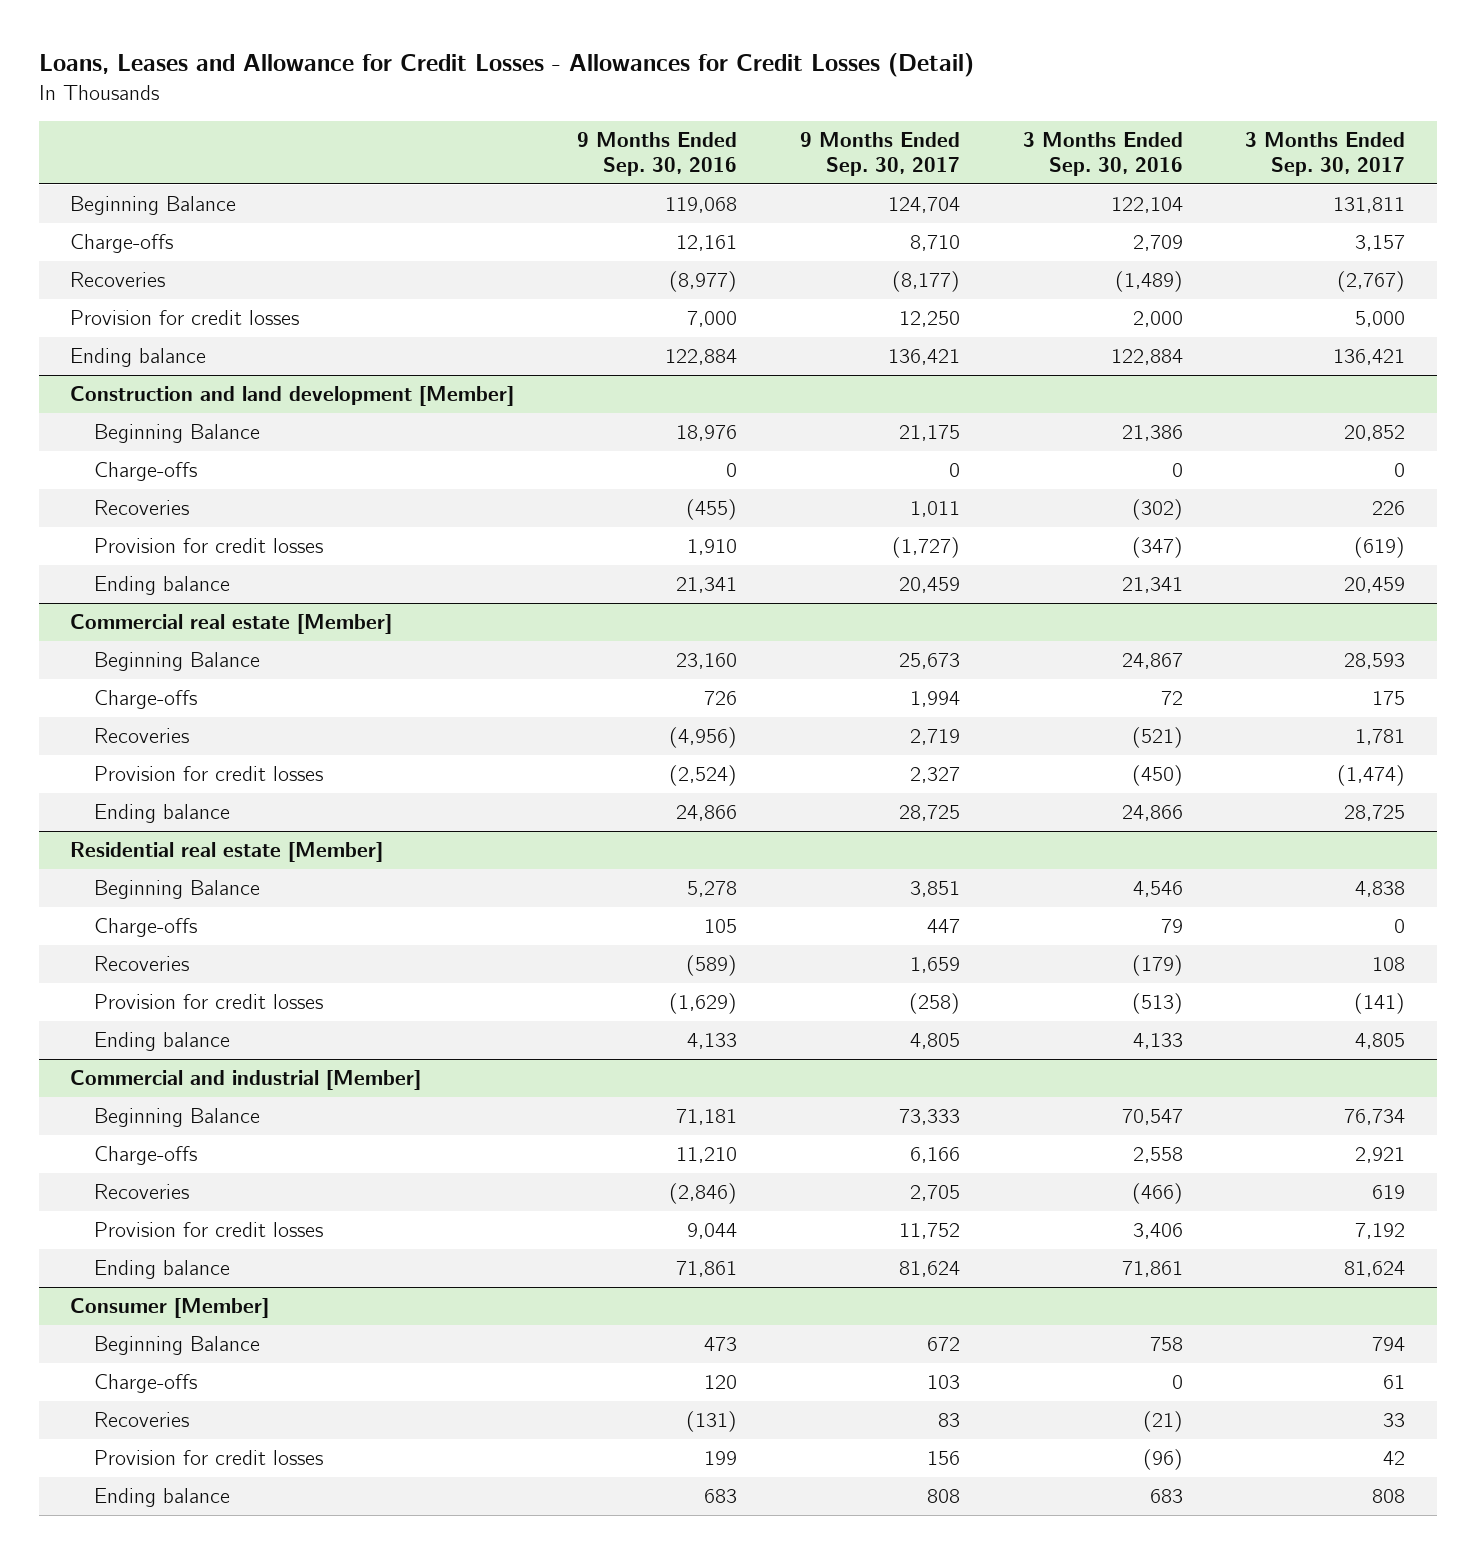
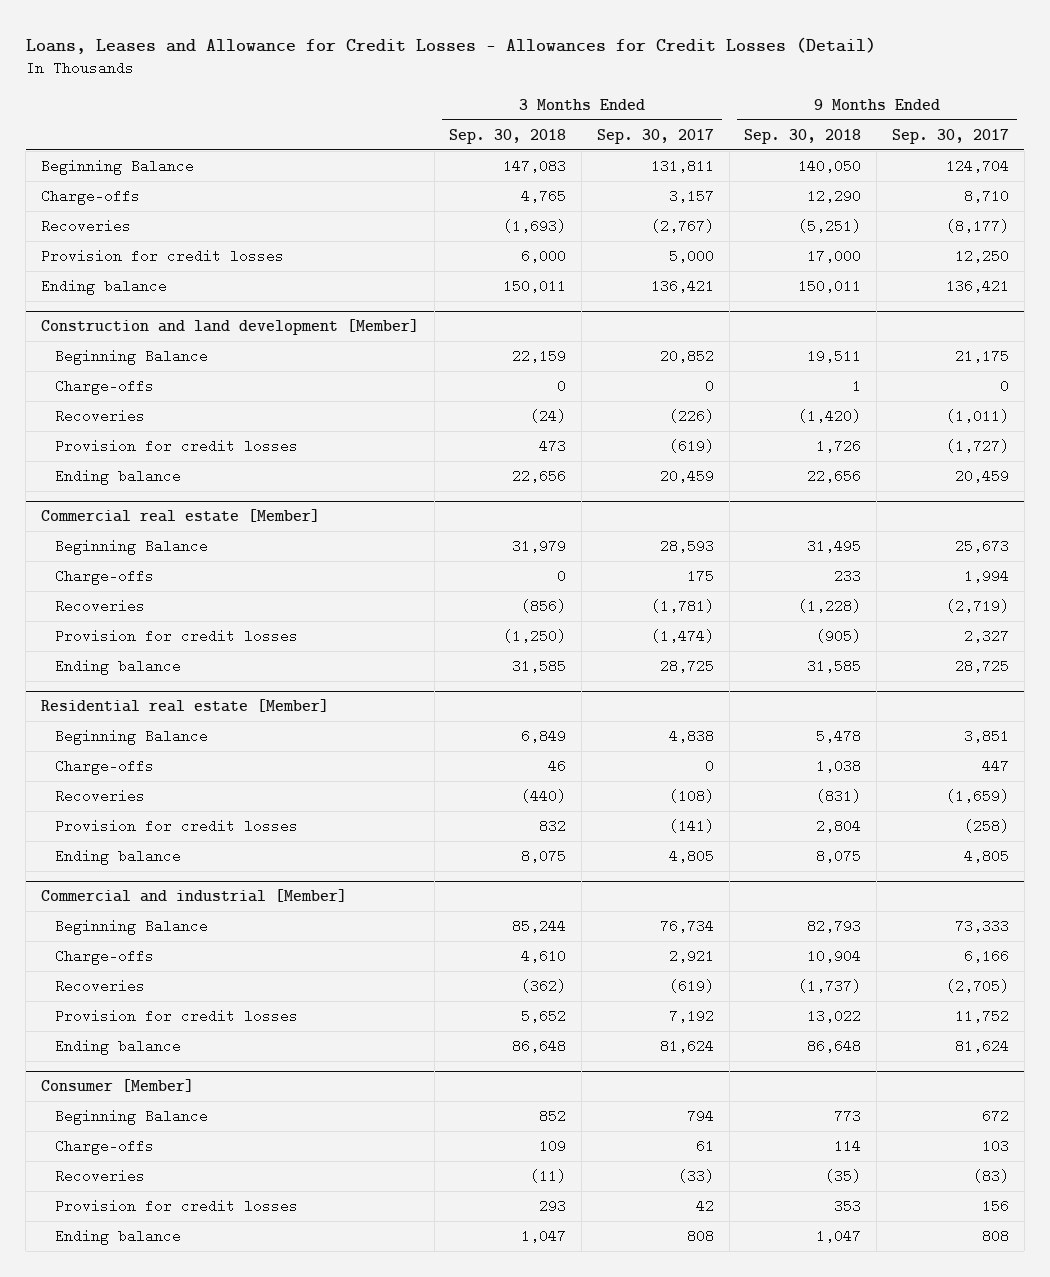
- | 9 Months Ended Sep. 30, 2016 | 9 Months Ended Sep. 30, 2017 | 3 Months Ended Sep. 30, 2016 | 3 Months Ended Sep. 30, 2017
+ | 3 Months Ended Sep. 30, 2018 | 3 Months Ended Sep. 30, 2017 | 9 Months Ended Sep. 30, 2018 | 9 Months Ended Sep. 30, 2017
@ Construction and land development [Member]
- Recoveries | (455) | 1,011 | (302) | 226
+ Recoveries | (24) | (226) | (1,420) | (1,011)
@ Commercial real estate [Member]
- Recoveries | (4,956) | 2,719 | (521) | 1,781
+ Recoveries | (856) | (1,781) | (1,228) | (2,719)
@ Residential real estate [Member]
- Recoveries | (589) | 1,659 | (179) | 108
+ Recoveries | (440) | (108) | (831) | (1,659)
@ Commercial and industrial [Member]
- Recoveries | (2,846) | 2,705 | (466) | 619
+ Recoveries | (362) | (619) | (1,737) | (2,705)
@ Consumer [Member]
- Recoveries | (131) | 83 | (21) | 33
+ Recoveries | (11) | (33) | (35) | (83)

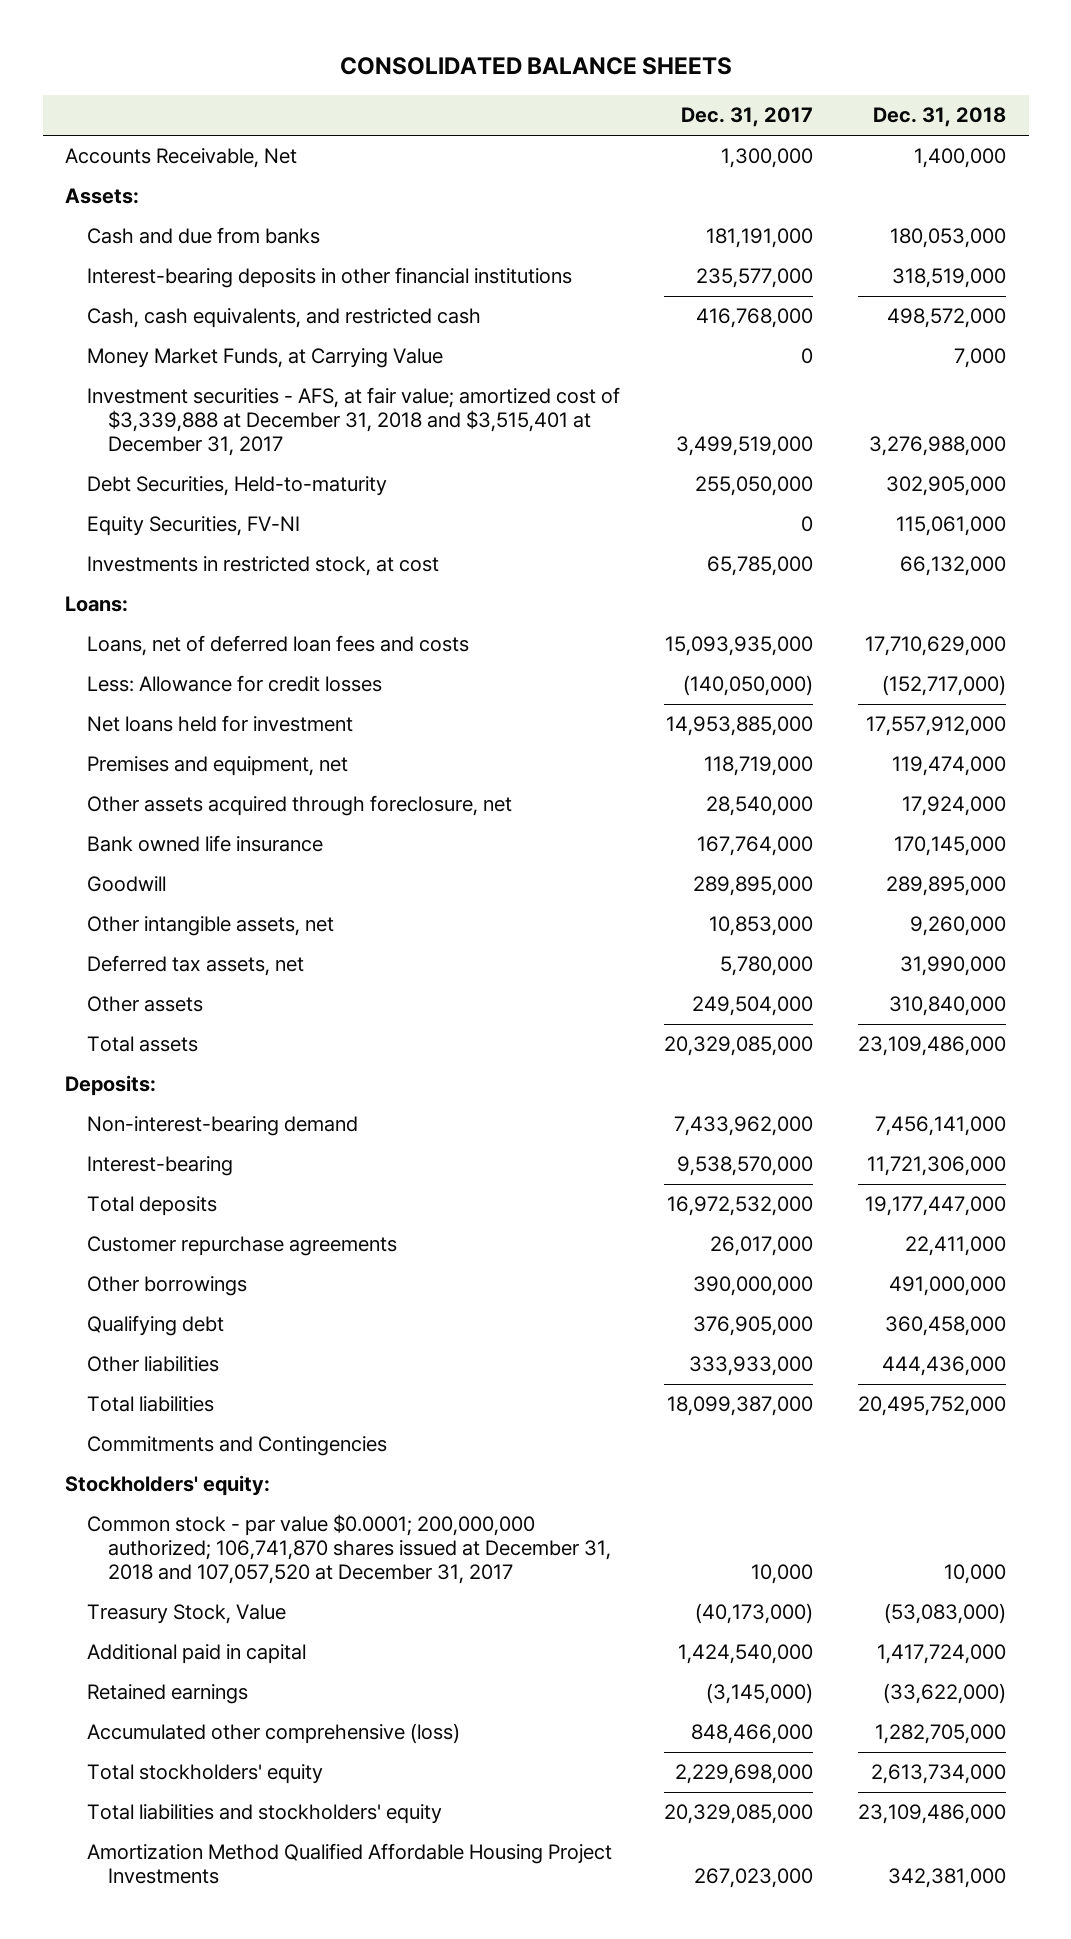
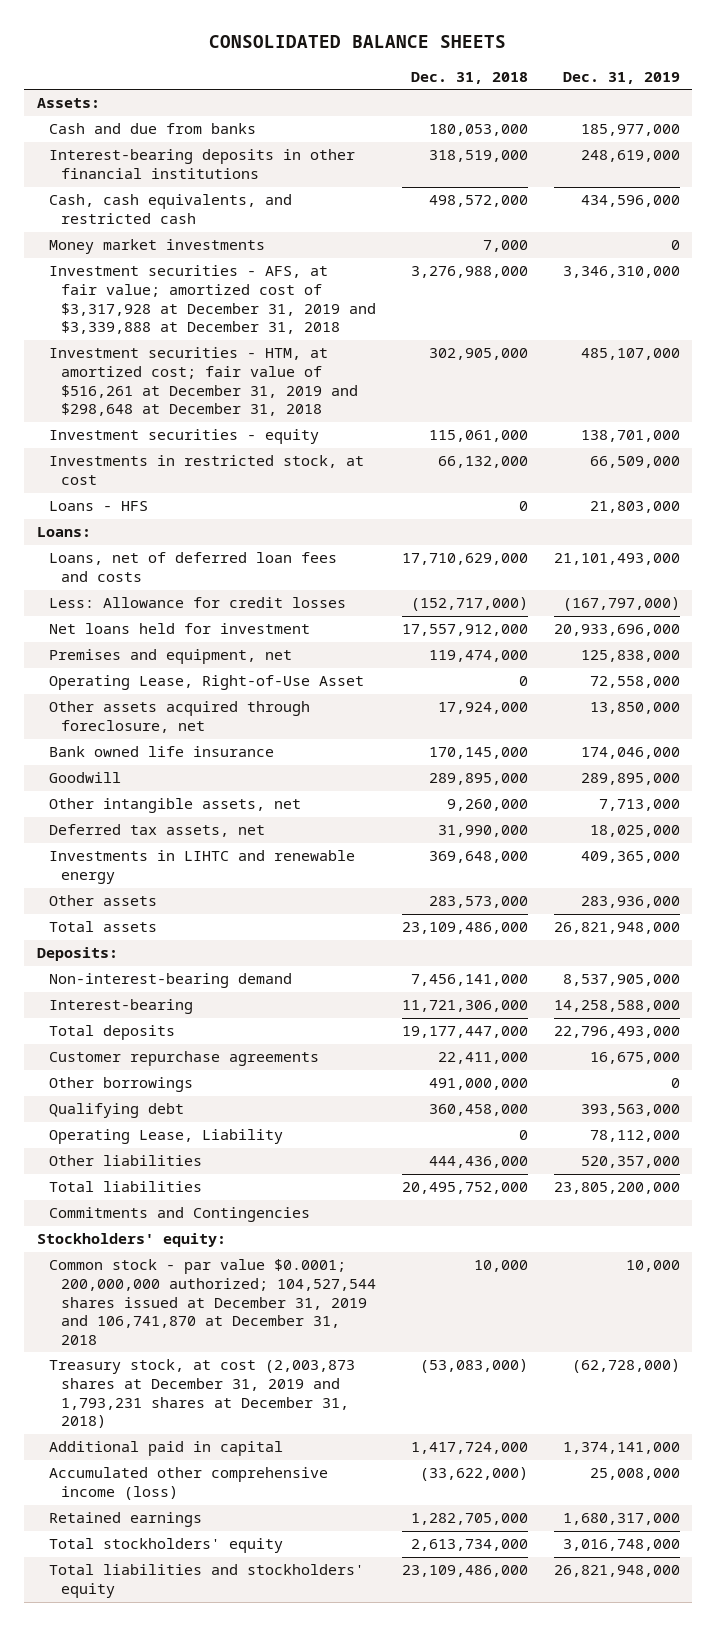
- | Dec. 31, 2017 | Dec. 31, 2018
+ | Dec. 31, 2018 | Dec. 31, 2019
- Accounts Receivable, Net | 1,300,000 | 1,400,000
- Money Market Funds, at Carrying Value | 0 | 7,000
- Investment securities - AFS, at fair value; amortized cost of $3,339,888 at December 31, 2018 and $3,515,401 at December 31, 2017 | 3,499,519,000 | 3,276,988,000
- Debt Securities, Held-to-maturity | 255,050,000 | 302,905,000
- Equity Securities, FV-NI | 0 | 115,061,000
+ Money market investments | 7,000 | 0
+ Investment securities - AFS, at fair value; amortized cost of $3,317,928 at December 31, 2019 and $3,339,888 at December 31, 2018 | 3,276,988,000 | 3,346,310,000
+ Investment securities - HTM, at amortized cost; fair value of $516,261 at December 31, 2019 and $298,648 at December 31, 2018 | 302,905,000 | 485,107,000
+ Investment securities - equity | 115,061,000 | 138,701,000
+ Loans - HFS | 0 | 21,803,000
+ Operating Lease, Right-of-Use Asset | 0 | 72,558,000
- Other assets | 249,504,000 | 310,840,000
+ Investments in LIHTC and renewable energy | 369,648,000 | 409,365,000
+ Other assets | 283,573,000 | 283,936,000
+ Operating Lease, Liability | 0 | 78,112,000
- Common stock - par value $0.0001; 200,000,000 authorized; 106,741,870 shares issued at December 31, 2018 and 107,057,520 at December 31, 2017 | 10,000 | 10,000
- Treasury Stock, Value | (40,173,000) | (53,083,000)
+ Common stock - par value $0.0001; 200,000,000 authorized; 104,527,544 shares issued at December 31, 2019 and 106,741,870 at December 31, 2018 | 10,000 | 10,000
+ Treasury stock, at cost (2,003,873 shares at December 31, 2019 and 1,793,231 shares at December 31, 2018) | (53,083,000) | (62,728,000)
- Retained earnings | (3,145,000) | (33,622,000)
- Accumulated other comprehensive (loss) | 848,466,000 | 1,282,705,000
+ Accumulated other comprehensive income (loss) | (33,622,000) | 25,008,000
+ Retained earnings | 1,282,705,000 | 1,680,317,000
- Amortization Method Qualified Affordable Housing Project Investments | 267,023,000 | 342,381,000

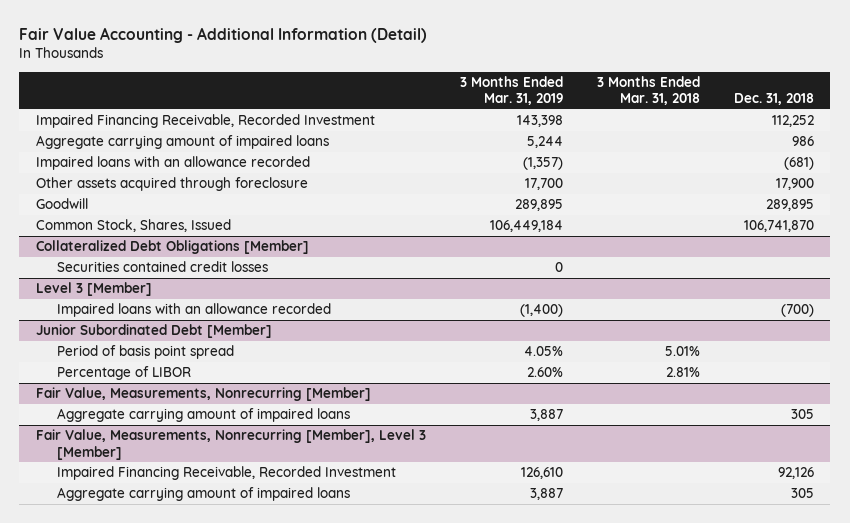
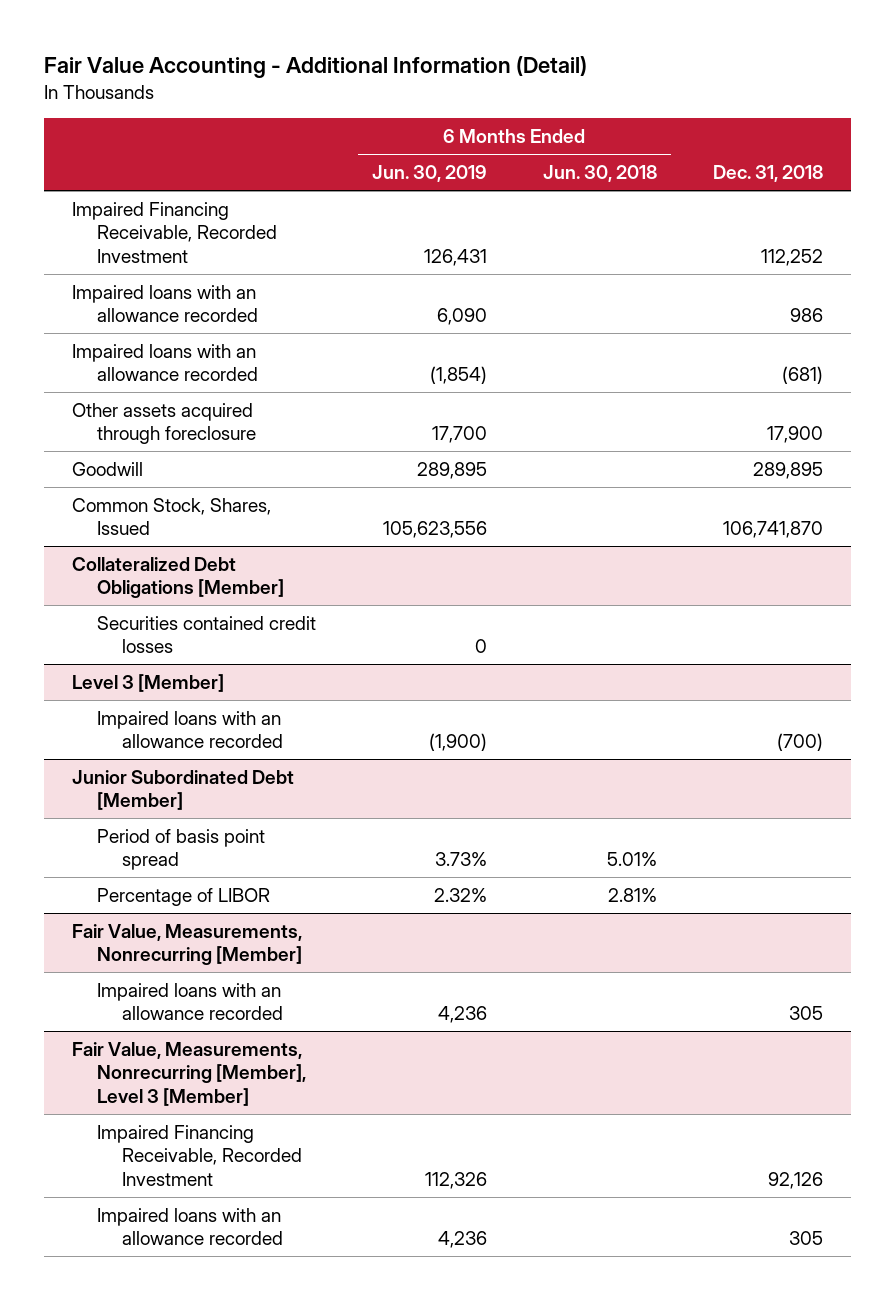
- | 3 Months Ended Mar. 31, 2019 | 3 Months Ended Mar. 31, 2018 | Dec. 31, 2018
+ | 6 Months Ended Jun. 30, 2019 | 6 Months Ended Jun. 30, 2018 | Dec. 31, 2018
- Aggregate carrying amount of impaired loans | 5,244 | | 986
+ Impaired loans with an allowance recorded | 6,090 | | 986
@ Fair Value, Measurements, Nonrecurring [Member]
- Aggregate carrying amount of impaired loans | 3,887 | | 305
+ Impaired loans with an allowance recorded | 4,236 | | 305
@ Fair Value, Measurements, Nonrecurring [Member], Level 3 [Member]
- Aggregate carrying amount of impaired loans | 3,887 | | 305
+ Impaired loans with an allowance recorded | 4,236 | | 305

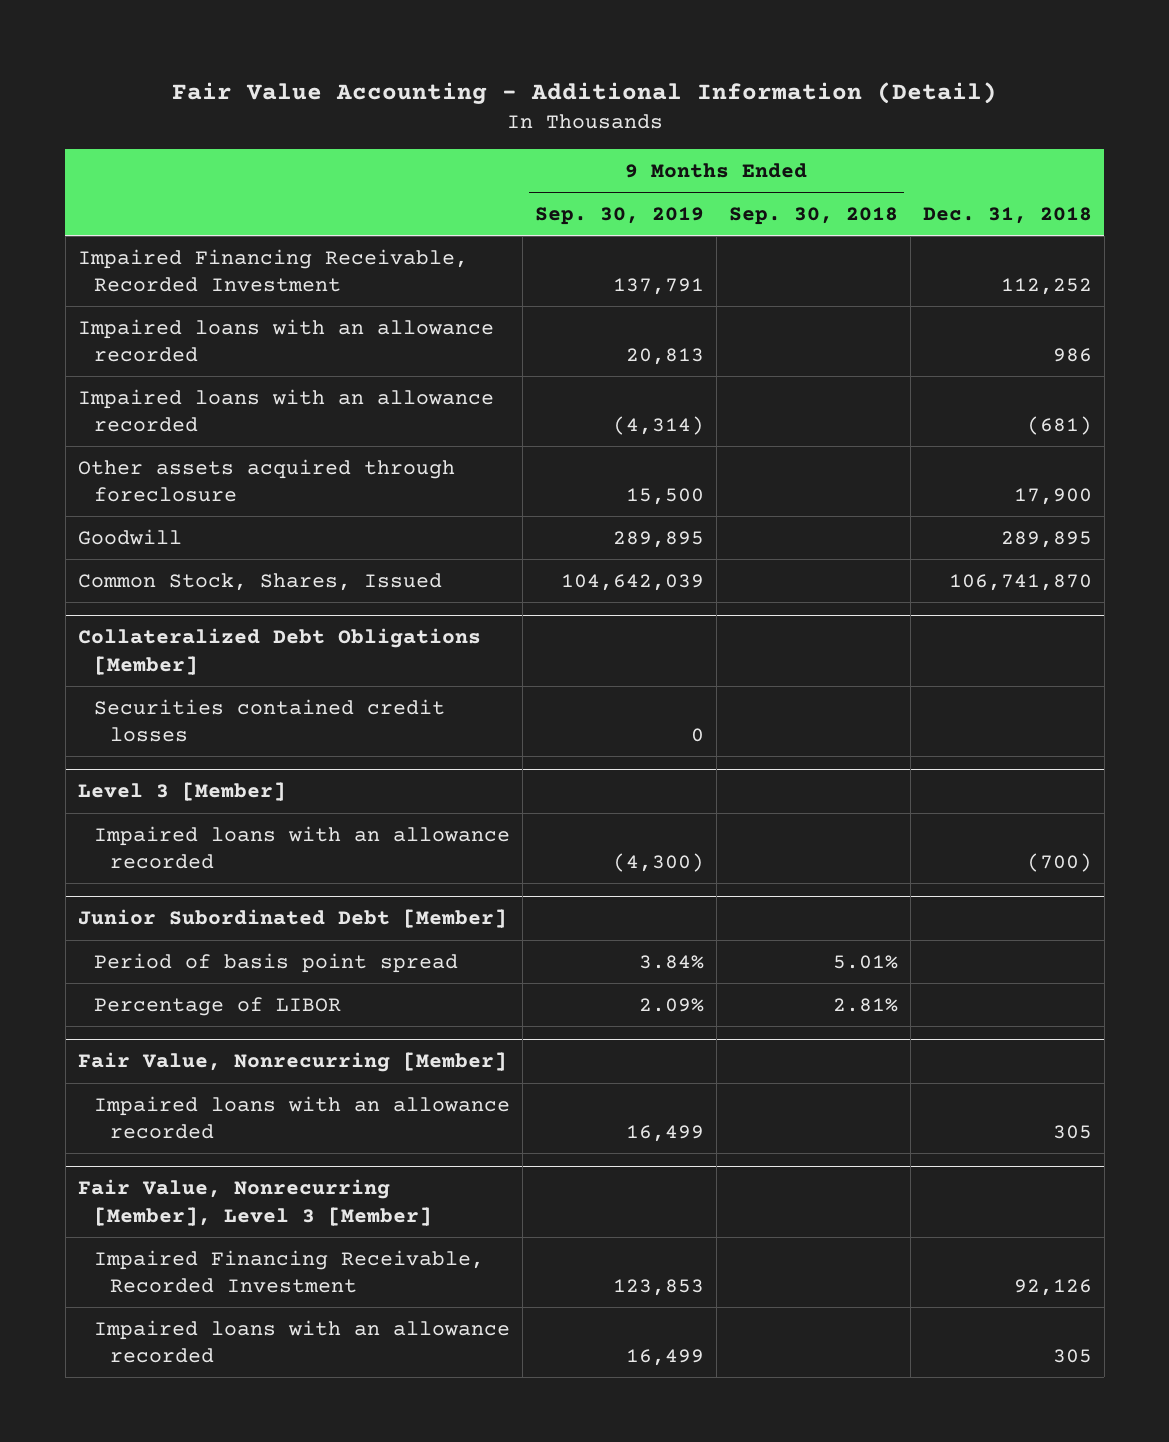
- | 6 Months Ended Jun. 30, 2019 | 6 Months Ended Jun. 30, 2018 | Dec. 31, 2018
+ | 9 Months Ended Sep. 30, 2019 | 9 Months Ended Sep. 30, 2018 | Dec. 31, 2018
- Fair Value, Measurements, Nonrecurring [Member]
+ Fair Value, Nonrecurring [Member]
- Fair Value, Measurements, Nonrecurring [Member], Level 3 [Member]
+ Fair Value, Nonrecurring [Member], Level 3 [Member]

